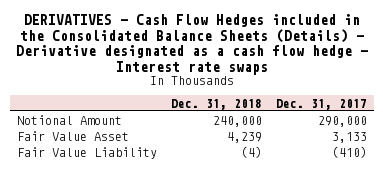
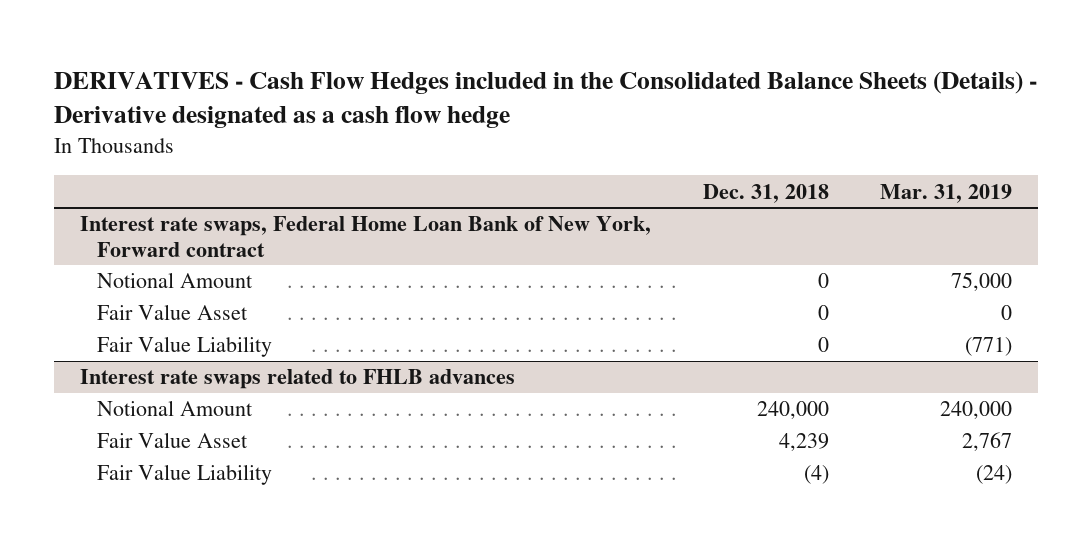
- DERIVATIVES - Cash Flow Hedges included in the Consolidated Balance Sheets (Details) - Derivative designated as a cash flow hedge - Interest rate swaps
+ DERIVATIVES - Cash Flow Hedges included in the Consolidated Balance Sheets (Details) - Derivative designated as a cash flow hedge
- | Dec. 31, 2018 | Dec. 31, 2017
+ | Dec. 31, 2018 | Mar. 31, 2019
+ Interest rate swaps, Federal Home Loan Bank of New York, Forward contract
+ Notional Amount | 0 | 75,000
+ Fair Value Asset | 0 | 0
+ Fair Value Liability | 0 | (771)
+ Interest rate swaps related to FHLB advances

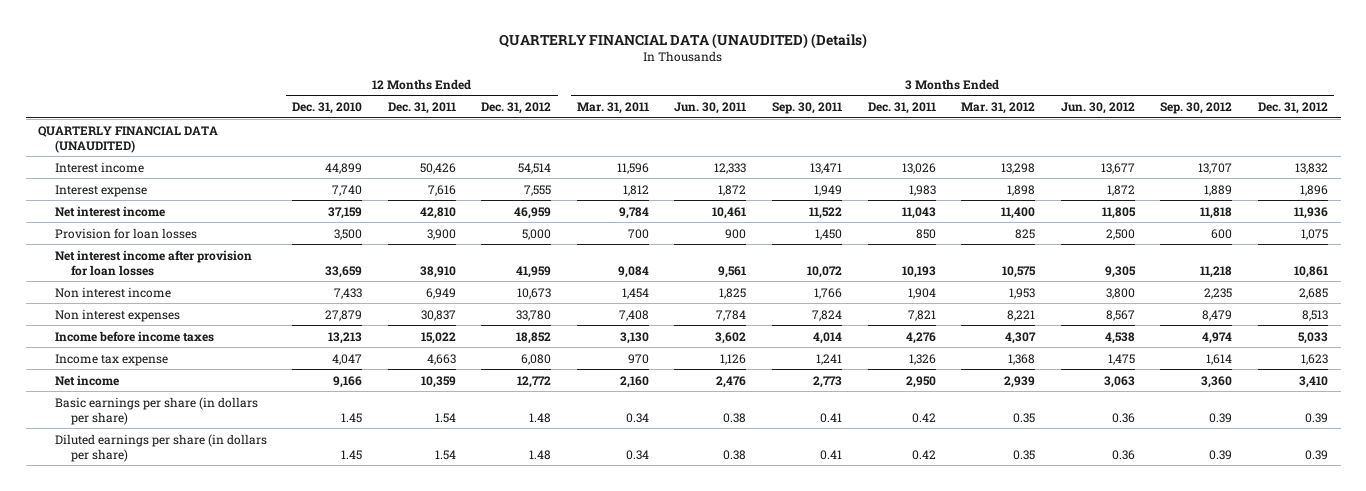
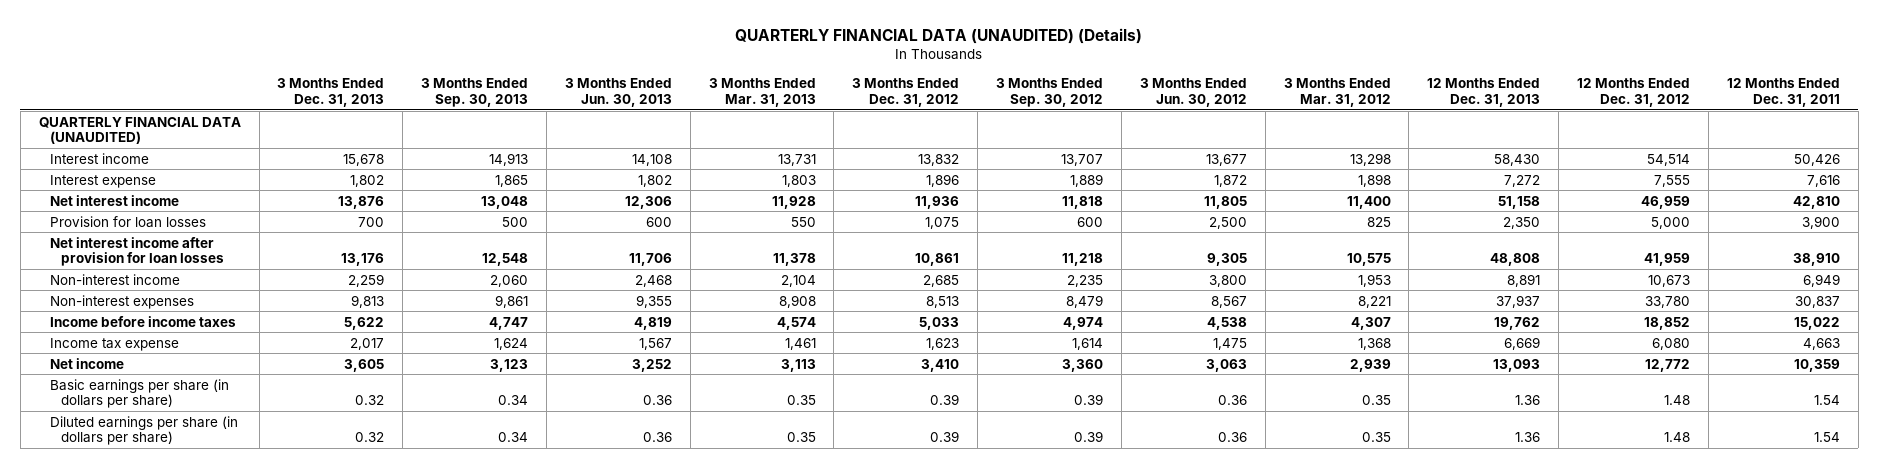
- | 12 Months Ended Dec. 31, 2010 | 12 Months Ended Dec. 31, 2011 | 12 Months Ended Dec. 31, 2012 | 3 Months Ended Mar. 31, 2011 | 3 Months Ended Jun. 30, 2011 | 3 Months Ended Sep. 30, 2011 | 3 Months Ended Dec. 31, 2011 | 3 Months Ended Mar. 31, 2012 | 3 Months Ended Jun. 30, 2012 | 3 Months Ended Sep. 30, 2012 | 3 Months Ended Dec. 31, 2012
+ | 3 Months Ended Dec. 31, 2013 | 3 Months Ended Sep. 30, 2013 | 3 Months Ended Jun. 30, 2013 | 3 Months Ended Mar. 31, 2013 | 3 Months Ended Dec. 31, 2012 | 3 Months Ended Sep. 30, 2012 | 3 Months Ended Jun. 30, 2012 | 3 Months Ended Mar. 31, 2012 | 12 Months Ended Dec. 31, 2013 | 12 Months Ended Dec. 31, 2012 | 12 Months Ended Dec. 31, 2011
- Non interest income | 7,433 | 6,949 | 10,673 | 1,454 | 1,825 | 1,766 | 1,904 | 1,953 | 3,800 | 2,235 | 2,685
- Non interest expenses | 27,879 | 30,837 | 33,780 | 7,408 | 7,784 | 7,824 | 7,821 | 8,221 | 8,567 | 8,479 | 8,513
+ Non-interest income | 2,259 | 2,060 | 2,468 | 2,104 | 2,685 | 2,235 | 3,800 | 1,953 | 8,891 | 10,673 | 6,949
+ Non-interest expenses | 9,813 | 9,861 | 9,355 | 8,908 | 8,513 | 8,479 | 8,567 | 8,221 | 37,937 | 33,780 | 30,837

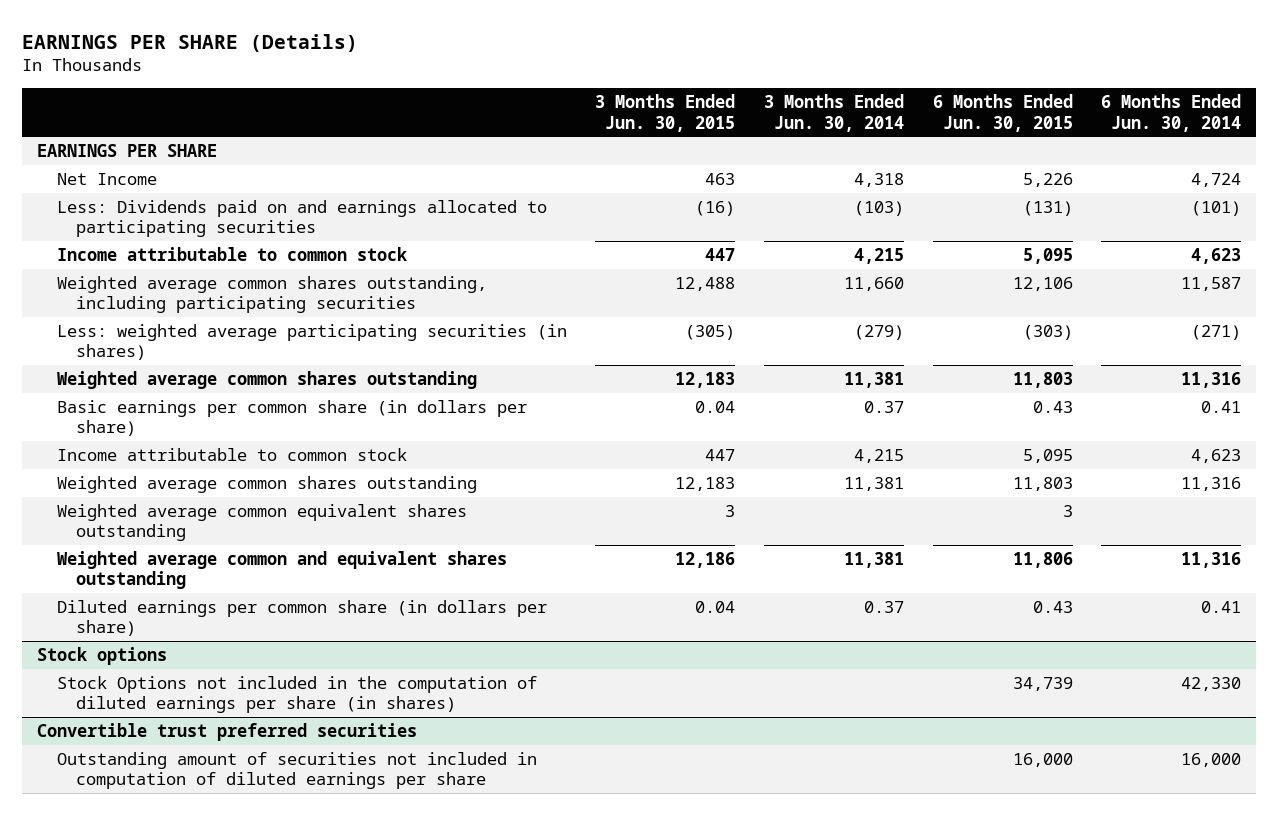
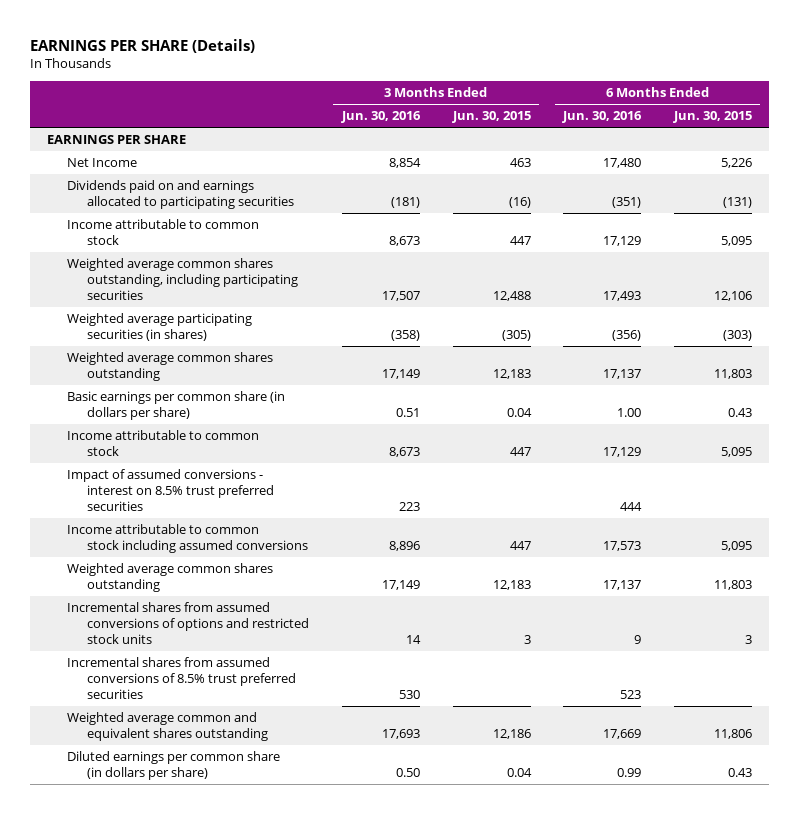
- | 3 Months Ended Jun. 30, 2015 | 3 Months Ended Jun. 30, 2014 | 6 Months Ended Jun. 30, 2015 | 6 Months Ended Jun. 30, 2014
+ | 3 Months Ended Jun. 30, 2016 | 3 Months Ended Jun. 30, 2015 | 6 Months Ended Jun. 30, 2016 | 6 Months Ended Jun. 30, 2015
- Less: Dividends paid on and earnings allocated to participating securities | (16) | (103) | (131) | (101)
+ Dividends paid on and earnings allocated to participating securities | (181) | (16) | (351) | (131)
- Less: weighted average participating securities (in shares) | (305) | (279) | (303) | (271)
+ Weighted average participating securities (in shares) | (358) | (305) | (356) | (303)
+ Impact of assumed conversions - interest on 8.5% trust preferred securities | 223 | | 444 |
+ Income attributable to common stock including assumed conversions | 8,896 | 447 | 17,573 | 5,095
- Weighted average common equivalent shares outstanding | 3 | | 3 |
+ Incremental shares from assumed conversions of options and restricted stock units | 14 | 3 | 9 | 3
+ Incremental shares from assumed conversions of 8.5% trust preferred securities | 530 | | 523 |
- Stock options
- Stock Options not included in the computation of diluted earnings per share (in shares) | | | 34,739 | 42,330
- Convertible trust preferred securities
- Outstanding amount of securities not included in computation of diluted earnings per share | | | 16,000 | 16,000

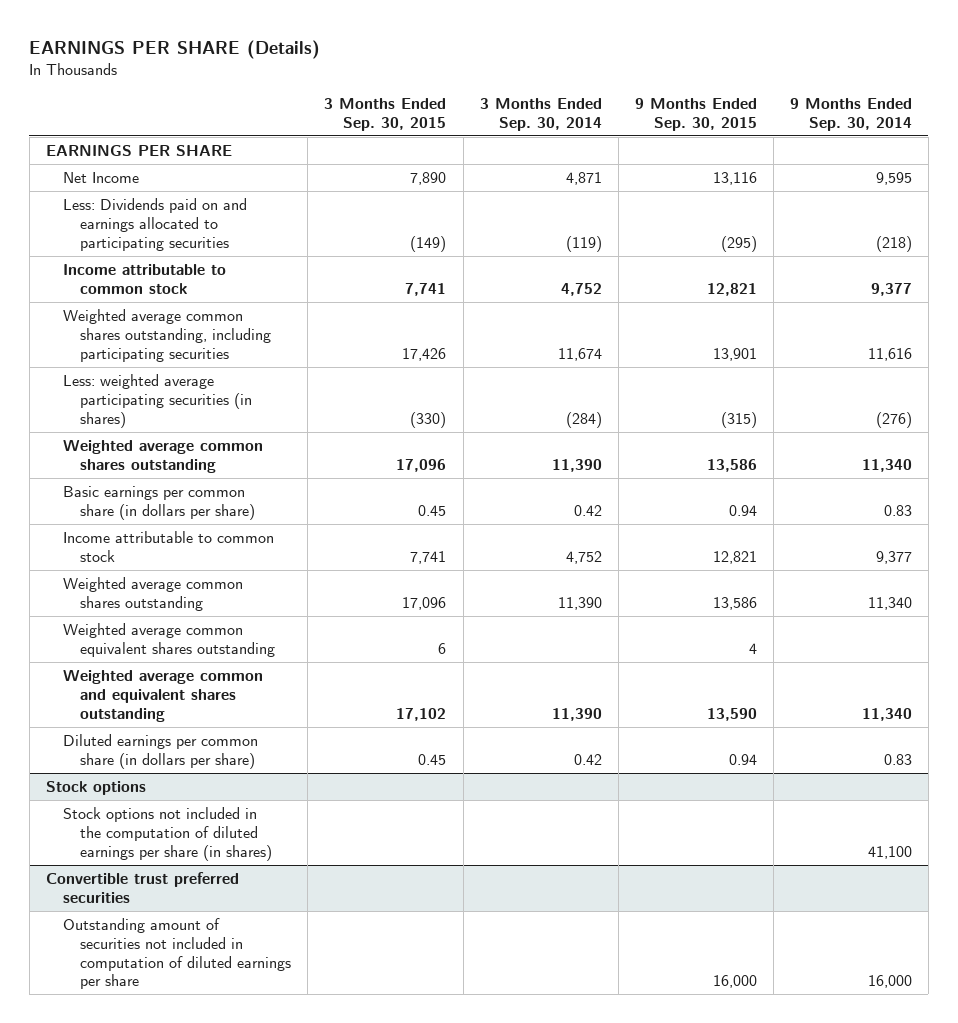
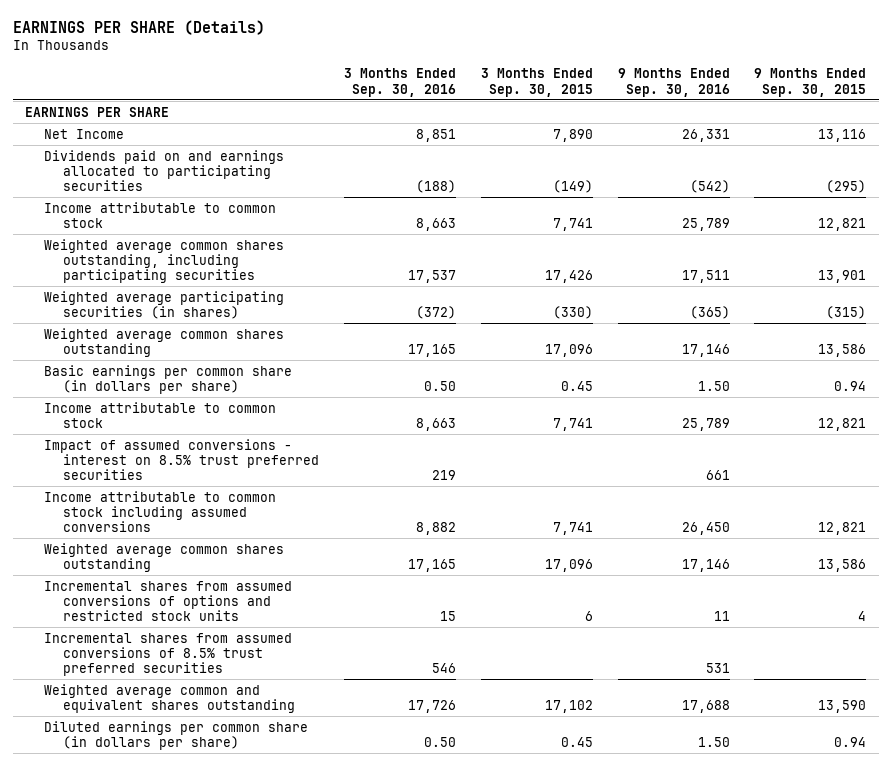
- | 3 Months Ended Sep. 30, 2015 | 3 Months Ended Sep. 30, 2014 | 9 Months Ended Sep. 30, 2015 | 9 Months Ended Sep. 30, 2014
+ | 3 Months Ended Sep. 30, 2016 | 3 Months Ended Sep. 30, 2015 | 9 Months Ended Sep. 30, 2016 | 9 Months Ended Sep. 30, 2015
- Less: Dividends paid on and earnings allocated to participating securities | (149) | (119) | (295) | (218)
+ Dividends paid on and earnings allocated to participating securities | (188) | (149) | (542) | (295)
- Less: weighted average participating securities (in shares) | (330) | (284) | (315) | (276)
+ Weighted average participating securities (in shares) | (372) | (330) | (365) | (315)
+ Impact of assumed conversions - interest on 8.5% trust preferred securities | 219 | | 661 |
+ Income attributable to common stock including assumed conversions | 8,882 | 7,741 | 26,450 | 12,821
- Weighted average common equivalent shares outstanding | 6 | | 4 |
+ Incremental shares from assumed conversions of options and restricted stock units | 15 | 6 | 11 | 4
+ Incremental shares from assumed conversions of 8.5% trust preferred securities | 546 | | 531 |
- Stock options
- Stock options not included in the computation of diluted earnings per share (in shares) | | | | 41,100
- Convertible trust preferred securities
- Outstanding amount of securities not included in computation of diluted earnings per share | | | 16,000 | 16,000

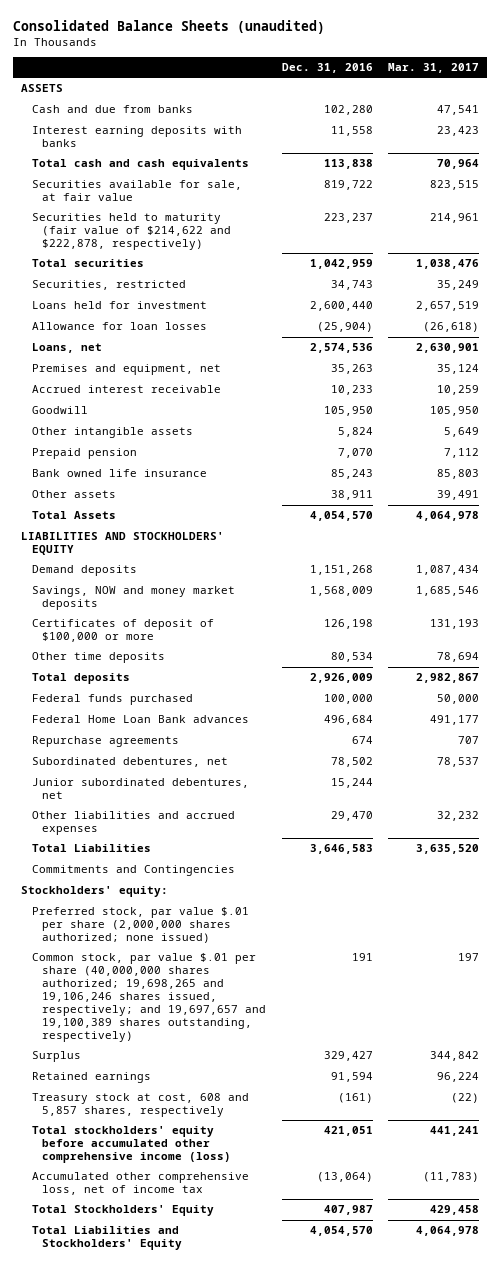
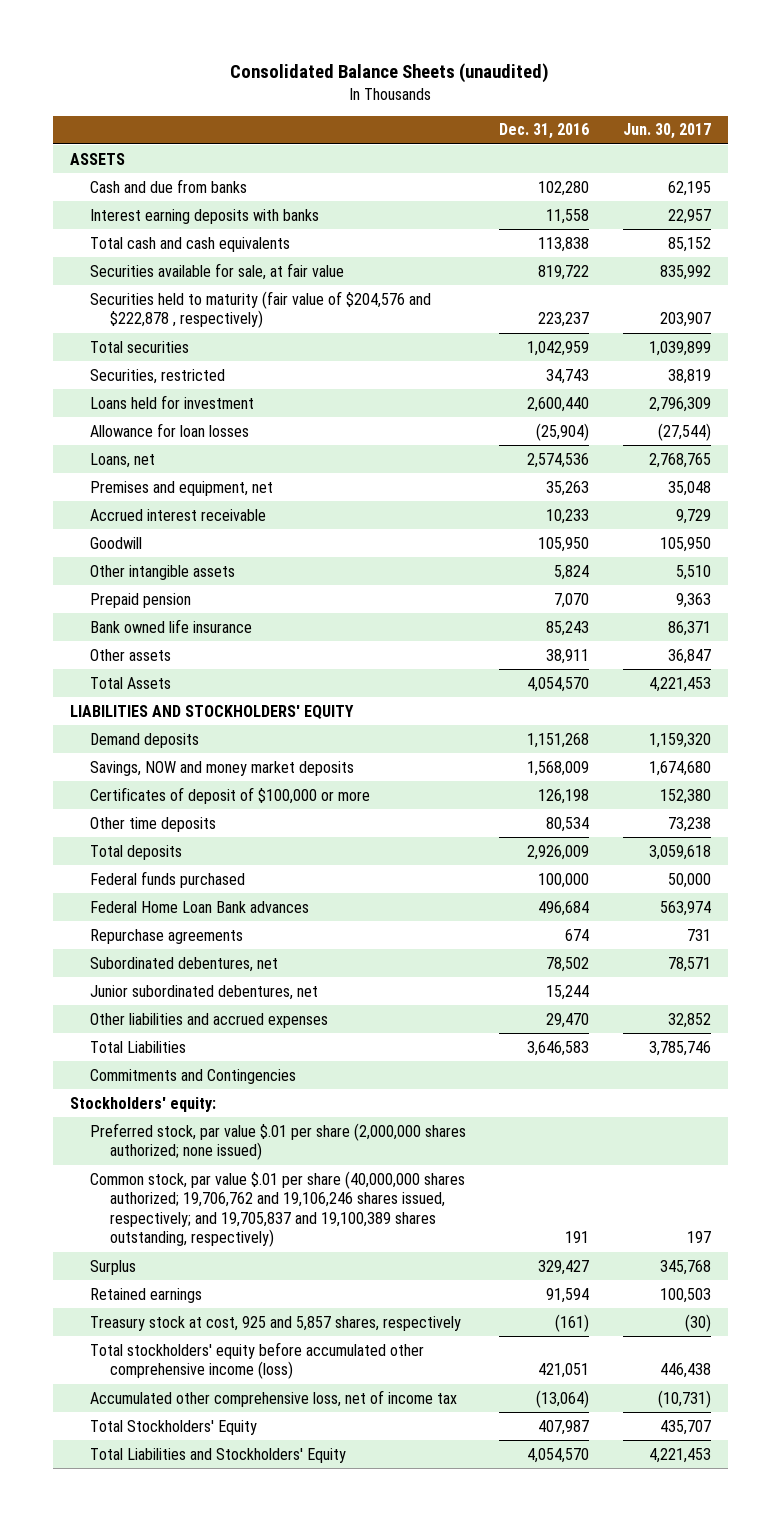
- | Dec. 31, 2016 | Mar. 31, 2017
+ | Dec. 31, 2016 | Jun. 30, 2017
- Securities held to maturity (fair value of $214,622 and $222,878, respectively) | 223,237 | 214,961
+ Securities held to maturity (fair value of $204,576 and $222,878 , respectively) | 223,237 | 203,907
- Common stock, par value $.01 per share (40,000,000 shares authorized; 19,698,265 and 19,106,246 shares issued, respectively; and 19,697,657 and 19,100,389 shares outstanding, respectively) | 191 | 197
+ Common stock, par value $.01 per share (40,000,000 shares authorized; 19,706,762 and 19,106,246 shares issued, respectively; and 19,705,837 and 19,100,389 shares outstanding, respectively) | 191 | 197
- Treasury stock at cost, 608 and 5,857 shares, respectively | (161) | (22)
+ Treasury stock at cost, 925 and 5,857 shares, respectively | (161) | (30)

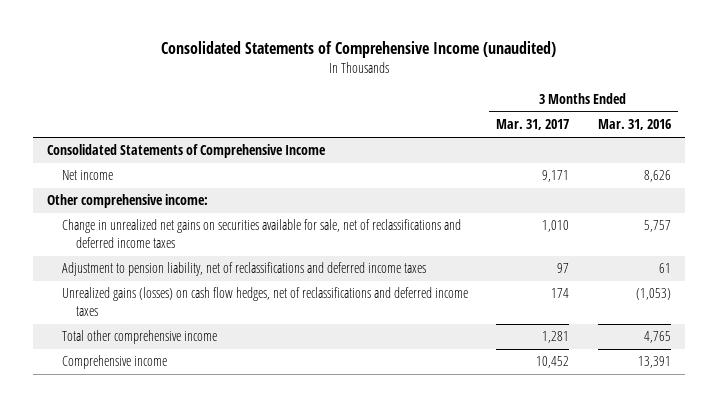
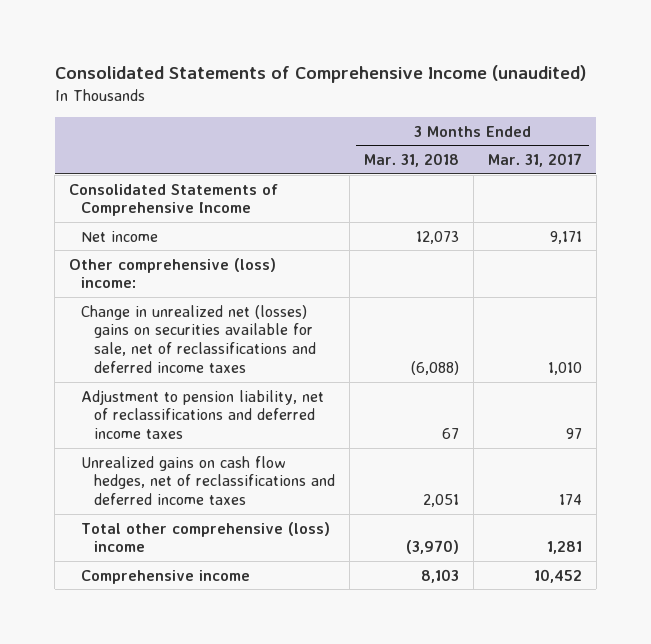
- | 3 Months Ended Mar. 31, 2017 | 3 Months Ended Mar. 31, 2016
+ | 3 Months Ended Mar. 31, 2018 | 3 Months Ended Mar. 31, 2017
- Other comprehensive income:
- Change in unrealized net gains on securities available for sale, net of reclassifications and deferred income taxes | 1,010 | 5,757
+ Other comprehensive (loss) income:
+ Change in unrealized net (losses) gains on securities available for sale, net of reclassifications and deferred income taxes | (6,088) | 1,010
- Unrealized gains (losses) on cash flow hedges, net of reclassifications and deferred income taxes | 174 | (1,053)
- Total other comprehensive income | 1,281 | 4,765
+ Unrealized gains on cash flow hedges, net of reclassifications and deferred income taxes | 2,051 | 174
+ Total other comprehensive (loss) income | (3,970) | 1,281

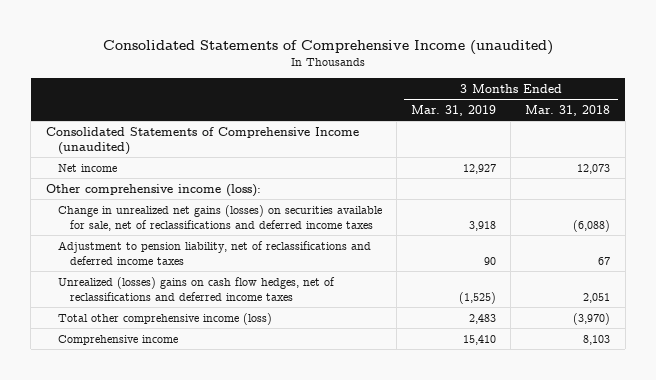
- | 3 Months Ended Mar. 31, 2018 | 3 Months Ended Mar. 31, 2017
+ | 3 Months Ended Mar. 31, 2019 | 3 Months Ended Mar. 31, 2018
- Consolidated Statements of Comprehensive Income
+ Consolidated Statements of Comprehensive Income (unaudited)
- Other comprehensive (loss) income:
- Change in unrealized net (losses) gains on securities available for sale, net of reclassifications and deferred income taxes | (6,088) | 1,010
+ Other comprehensive income (loss):
+ Change in unrealized net gains (losses) on securities available for sale, net of reclassifications and deferred income taxes | 3,918 | (6,088)
- Unrealized gains on cash flow hedges, net of reclassifications and deferred income taxes | 2,051 | 174
- Total other comprehensive (loss) income | (3,970) | 1,281
+ Unrealized (losses) gains on cash flow hedges, net of reclassifications and deferred income taxes | (1,525) | 2,051
+ Total other comprehensive income (loss) | 2,483 | (3,970)

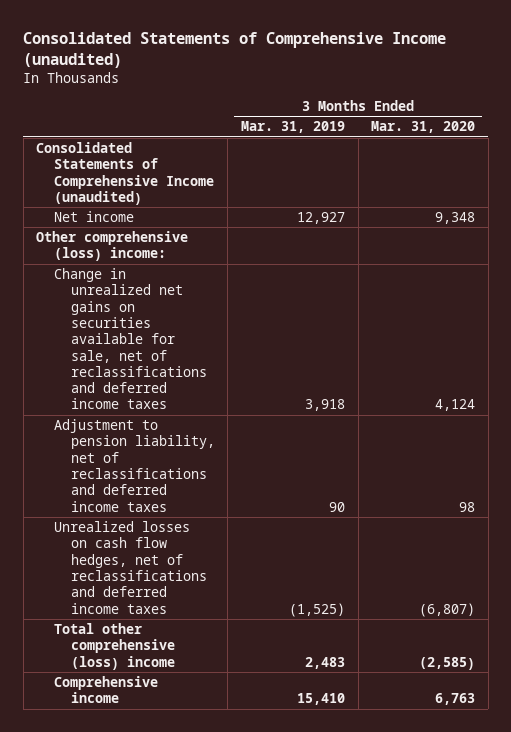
- | 3 Months Ended Mar. 31, 2019 | 3 Months Ended Mar. 31, 2018
+ | 3 Months Ended Mar. 31, 2019 | 3 Months Ended Mar. 31, 2020
- Other comprehensive income (loss):
- Change in unrealized net gains (losses) on securities available for sale, net of reclassifications and deferred income taxes | 3,918 | (6,088)
+ Other comprehensive (loss) income:
+ Change in unrealized net gains on securities available for sale, net of reclassifications and deferred income taxes | 3,918 | 4,124
- Unrealized (losses) gains on cash flow hedges, net of reclassifications and deferred income taxes | (1,525) | 2,051
- Total other comprehensive income (loss) | 2,483 | (3,970)
+ Unrealized losses on cash flow hedges, net of reclassifications and deferred income taxes | (1,525) | (6,807)
+ Total other comprehensive (loss) income | 2,483 | (2,585)

